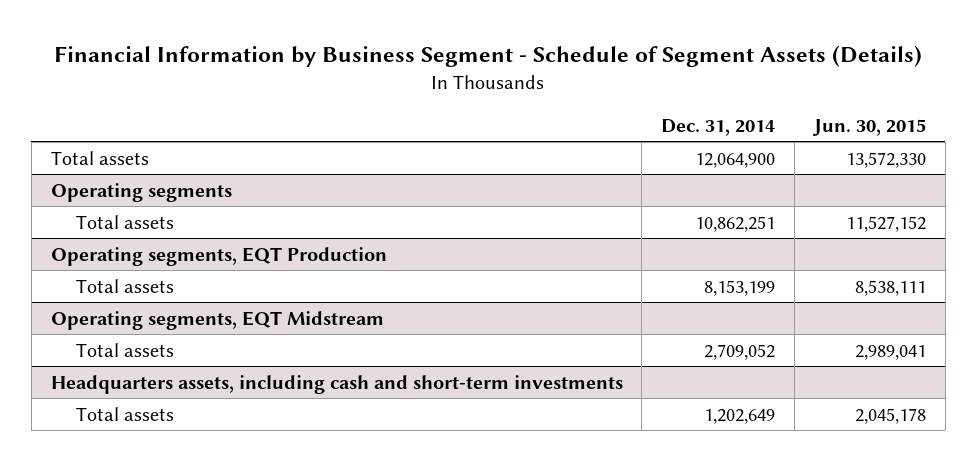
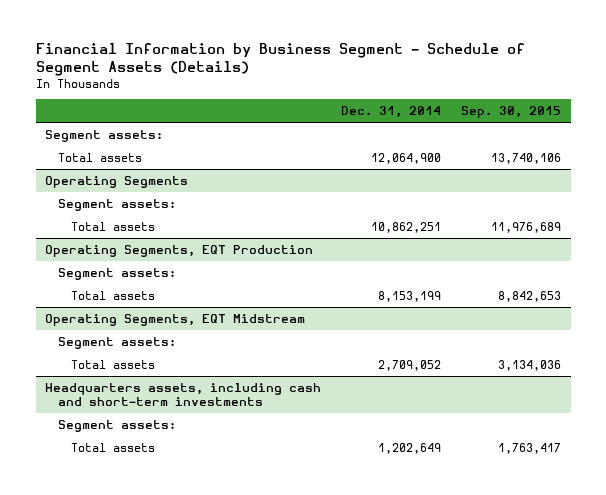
- | Dec. 31, 2014 | Jun. 30, 2015
+ | Dec. 31, 2014 | Sep. 30, 2015
+ Segment assets:
- Operating segments
+ Operating Segments
+ Segment assets:
- Operating segments, EQT Production
+ Operating Segments, EQT Production
+ Segment assets:
- Operating segments, EQT Midstream
+ Operating Segments, EQT Midstream
+ Segment assets:
@ Headquarters assets, including cash and short-term investments
+ Segment assets:

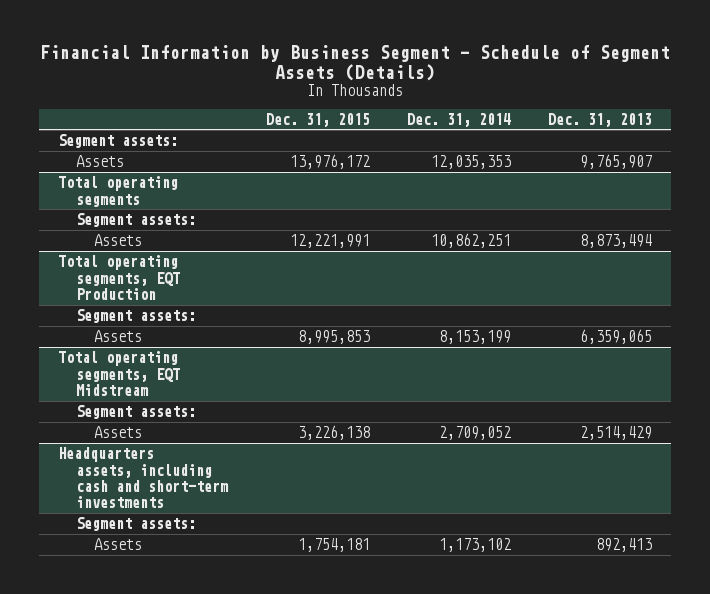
- | Dec. 31, 2014 | Sep. 30, 2015
+ | Dec. 31, 2015 | Dec. 31, 2014 | Dec. 31, 2013
- Total assets | 12,064,900 | 13,740,106
- Operating Segments
+ Assets | 13,976,172 | 12,035,353 | 9,765,907
+ Total operating segments
- Total assets | 10,862,251 | 11,976,689
- Operating Segments, EQT Production
+ Assets | 12,221,991 | 10,862,251 | 8,873,494
+ Total operating segments, EQT Production
- Total assets | 8,153,199 | 8,842,653
- Operating Segments, EQT Midstream
+ Assets | 8,995,853 | 8,153,199 | 6,359,065
+ Total operating segments, EQT Midstream
- Total assets | 2,709,052 | 3,134,036
+ Assets | 3,226,138 | 2,709,052 | 2,514,429
@ Headquarters assets, including cash and short-term investments
- Total assets | 1,202,649 | 1,763,417
+ Assets | 1,754,181 | 1,173,102 | 892,413

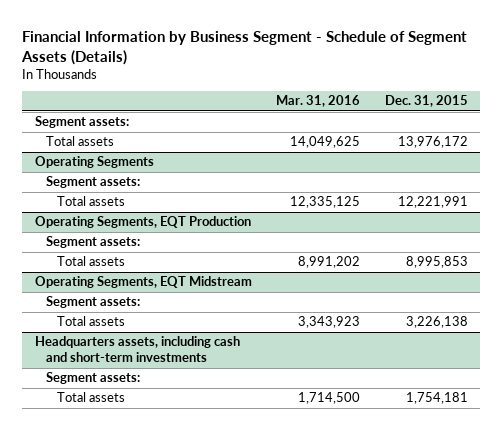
- | Dec. 31, 2015 | Dec. 31, 2014 | Dec. 31, 2013
+ | Mar. 31, 2016 | Dec. 31, 2015
- Assets | 13,976,172 | 12,035,353 | 9,765,907
- Total operating segments
+ Total assets | 14,049,625 | 13,976,172
+ Operating Segments
- Assets | 12,221,991 | 10,862,251 | 8,873,494
- Total operating segments, EQT Production
+ Total assets | 12,335,125 | 12,221,991
+ Operating Segments, EQT Production
- Assets | 8,995,853 | 8,153,199 | 6,359,065
- Total operating segments, EQT Midstream
+ Total assets | 8,991,202 | 8,995,853
+ Operating Segments, EQT Midstream
- Assets | 3,226,138 | 2,709,052 | 2,514,429
+ Total assets | 3,343,923 | 3,226,138
@ Headquarters assets, including cash and short-term investments
- Assets | 1,754,181 | 1,173,102 | 892,413
+ Total assets | 1,714,500 | 1,754,181

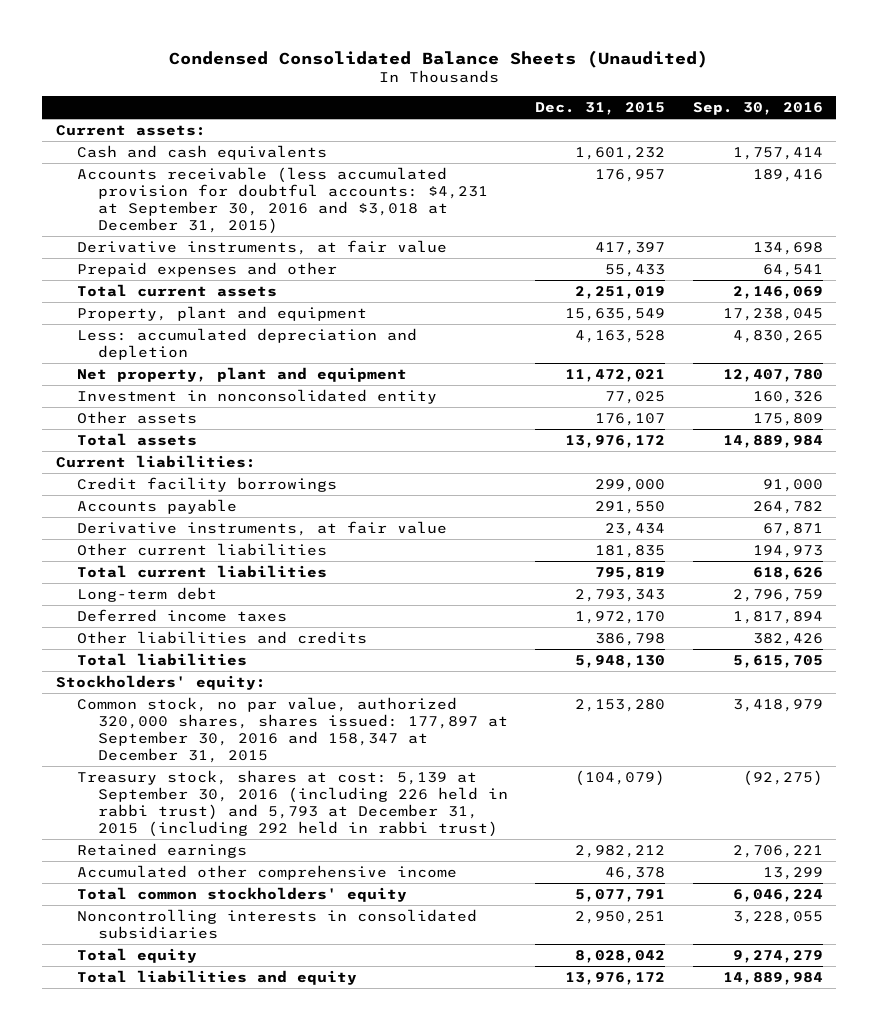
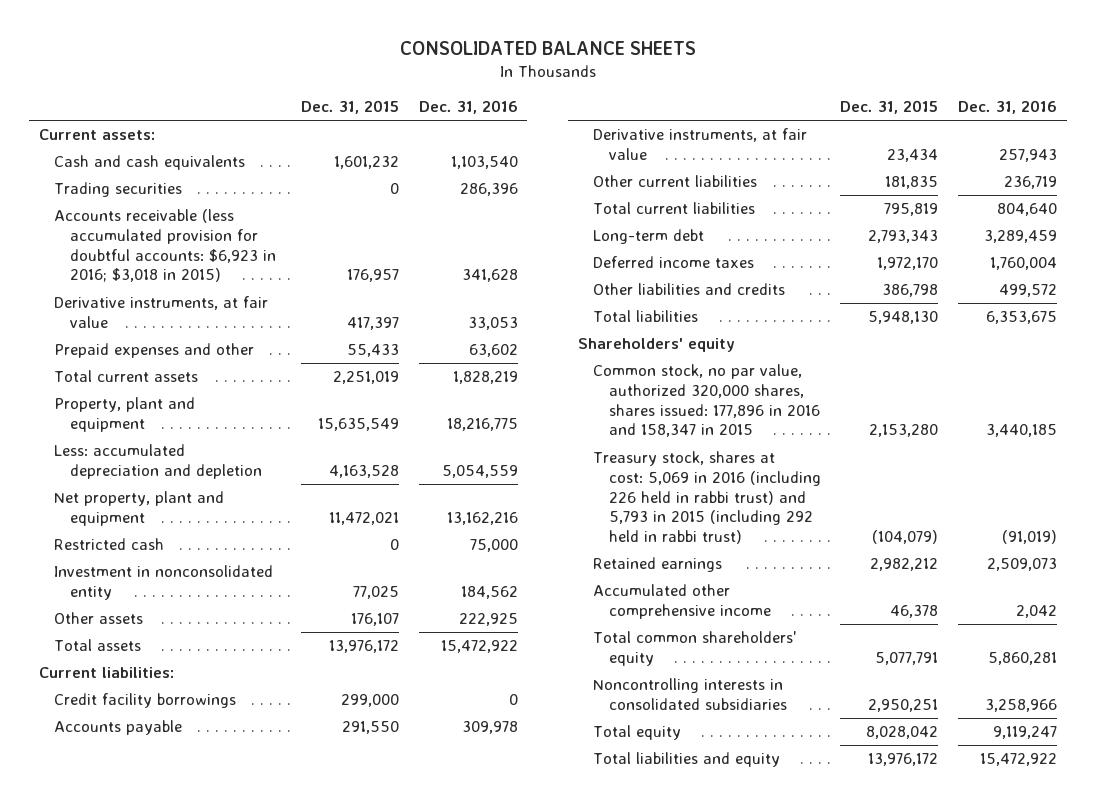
- Condensed Consolidated Balance Sheets (Unaudited)
+ CONSOLIDATED BALANCE SHEETS
- | Dec. 31, 2015 | Sep. 30, 2016
+ | Dec. 31, 2015 | Dec. 31, 2016
- Accounts receivable (less accumulated provision for doubtful accounts: $4,231 at September 30, 2016 and $3,018 at December 31, 2015) | 176,957 | 189,416
+ Trading securities | 0 | 286,396
+ Accounts receivable (less accumulated provision for doubtful accounts: $6,923 in 2016; $3,018 in 2015) | 176,957 | 341,628
+ Restricted cash | 0 | 75,000
- Stockholders' equity:
- Common stock, no par value, authorized 320,000 shares, shares issued: 177,897 at September 30, 2016 and 158,347 at December 31, 2015 | 2,153,280 | 3,418,979
- Treasury stock, shares at cost: 5,139 at September 30, 2016 (including 226 held in rabbi trust) and 5,793 at December 31, 2015 (including 292 held in rabbi trust) | (104,079) | (92,275)
+ Shareholders' equity
+ Common stock, no par value, authorized 320,000 shares, shares issued: 177,896 in 2016 and 158,347 in 2015 | 2,153,280 | 3,440,185
+ Treasury stock, shares at cost: 5,069 in 2016 (including 226 held in rabbi trust) and 5,793 in 2015 (including 292 held in rabbi trust) | (104,079) | (91,019)
- Total common stockholders' equity | 5,077,791 | 6,046,224
+ Total common shareholders' equity | 5,077,791 | 5,860,281

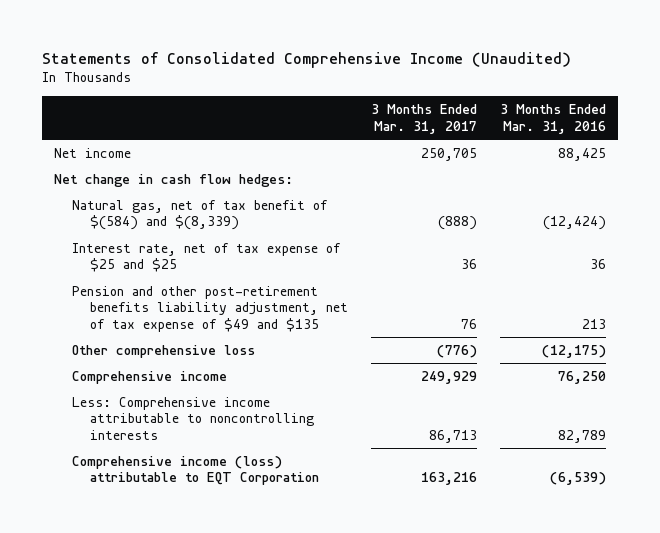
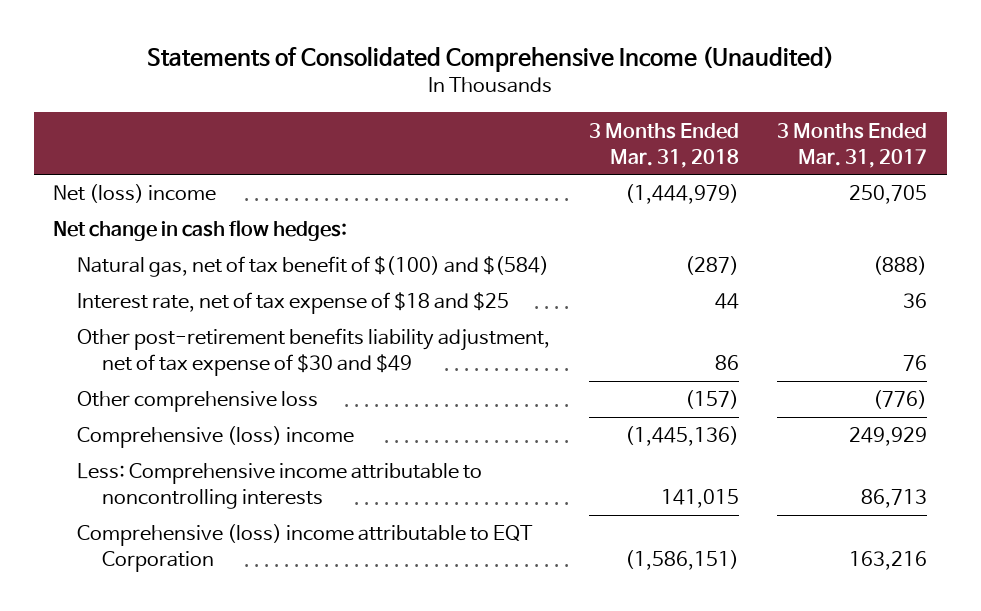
- | 3 Months Ended Mar. 31, 2017 | 3 Months Ended Mar. 31, 2016
+ | 3 Months Ended Mar. 31, 2018 | 3 Months Ended Mar. 31, 2017
- Net income | 250,705 | 88,425
+ Net (loss) income | (1,444,979) | 250,705
- Natural gas, net of tax benefit of $(584) and $(8,339) | (888) | (12,424)
- Interest rate, net of tax expense of $25 and $25 | 36 | 36
- Pension and other post-retirement benefits liability adjustment, net of tax expense of $49 and $135 | 76 | 213
+ Natural gas, net of tax benefit of $(100) and $(584) | (287) | (888)
+ Interest rate, net of tax expense of $18 and $25 | 44 | 36
+ Other post-retirement benefits liability adjustment, net of tax expense of $30 and $49 | 86 | 76
- Comprehensive income | 249,929 | 76,250
+ Comprehensive (loss) income | (1,445,136) | 249,929
- Comprehensive income (loss) attributable to EQT Corporation | 163,216 | (6,539)
+ Comprehensive (loss) income attributable to EQT Corporation | (1,586,151) | 163,216

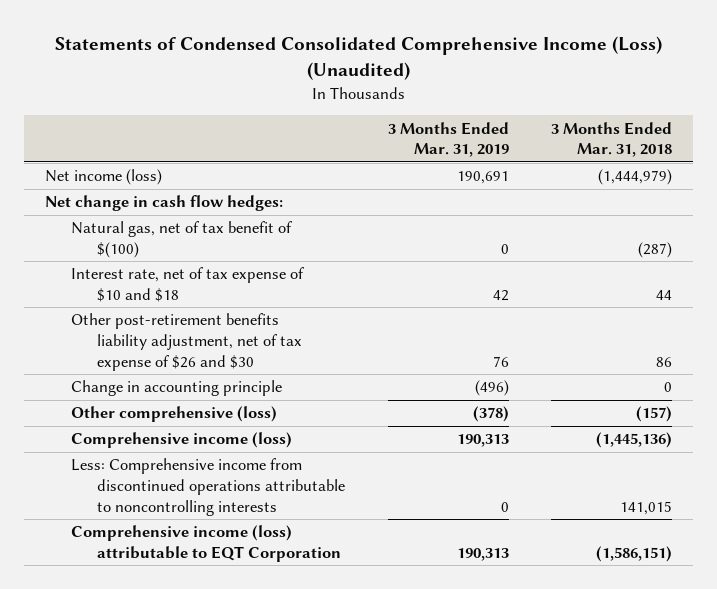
- Statements of Consolidated Comprehensive Income (Unaudited)
+ Statements of Condensed Consolidated Comprehensive Income (Loss) (Unaudited)
- | 3 Months Ended Mar. 31, 2018 | 3 Months Ended Mar. 31, 2017
+ | 3 Months Ended Mar. 31, 2019 | 3 Months Ended Mar. 31, 2018
- Net (loss) income | (1,444,979) | 250,705
+ Net income (loss) | 190,691 | (1,444,979)
- Natural gas, net of tax benefit of $(100) and $(584) | (287) | (888)
- Interest rate, net of tax expense of $18 and $25 | 44 | 36
- Other post-retirement benefits liability adjustment, net of tax expense of $30 and $49 | 86 | 76
- Other comprehensive loss | (157) | (776)
- Comprehensive (loss) income | (1,445,136) | 249,929
- Less: Comprehensive income attributable to noncontrolling interests | 141,015 | 86,713
- Comprehensive (loss) income attributable to EQT Corporation | (1,586,151) | 163,216
+ Natural gas, net of tax benefit of $(100) | 0 | (287)
+ Interest rate, net of tax expense of $10 and $18 | 42 | 44
+ Other post-retirement benefits liability adjustment, net of tax expense of $26 and $30 | 76 | 86
+ Change in accounting principle | (496) | 0
+ Other comprehensive (loss) | (378) | (157)
+ Comprehensive income (loss) | 190,313 | (1,445,136)
+ Less: Comprehensive income from discontinued operations attributable to noncontrolling interests | 0 | 141,015
+ Comprehensive income (loss) attributable to EQT Corporation | 190,313 | (1,586,151)

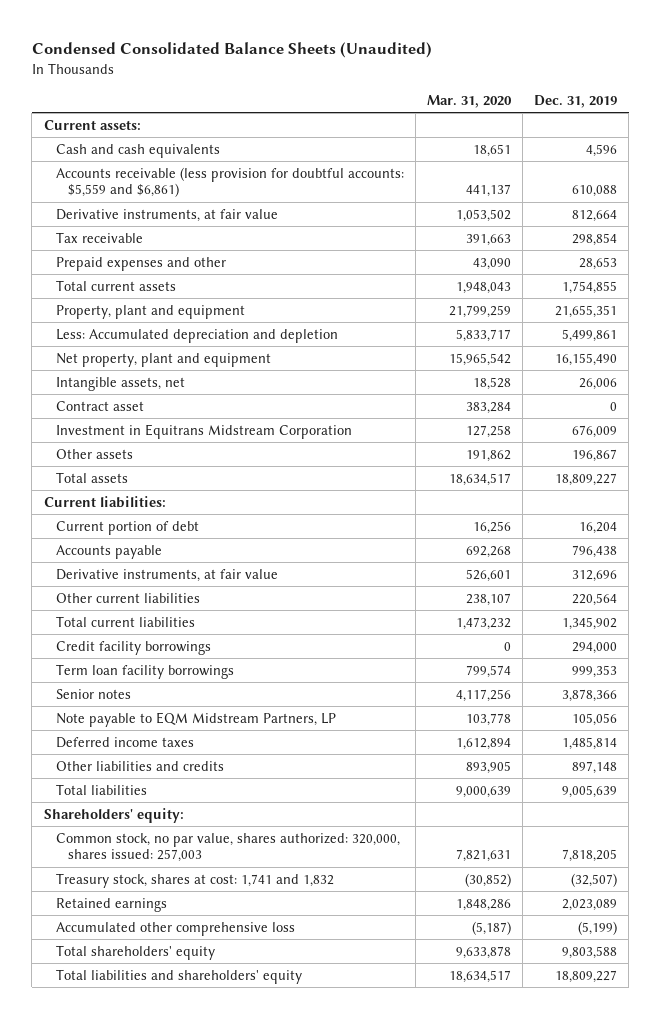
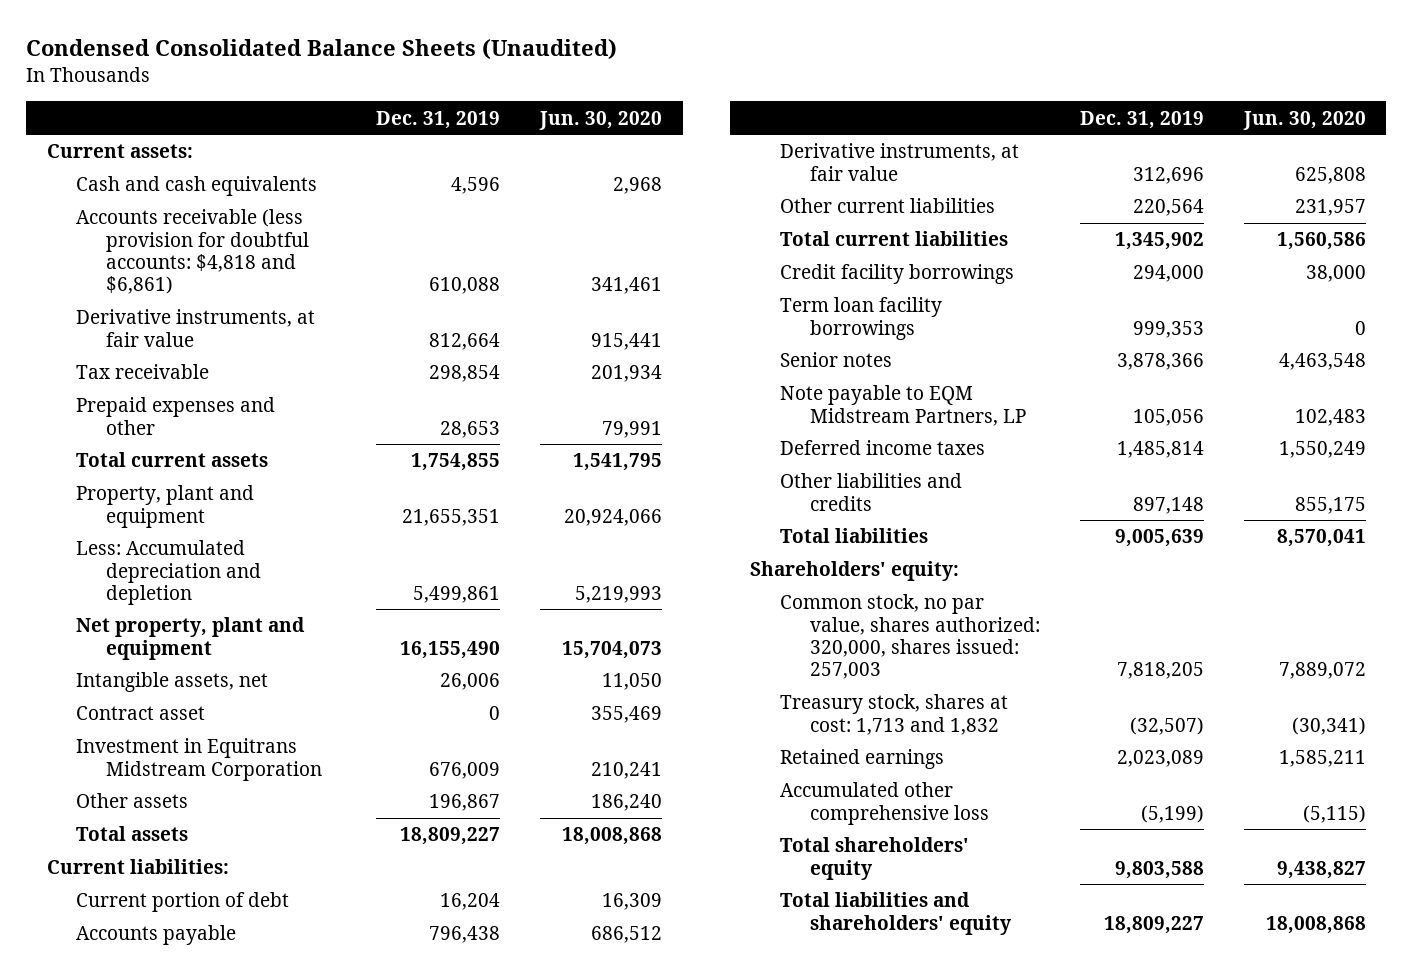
- | Mar. 31, 2020 | Dec. 31, 2019
+ | Dec. 31, 2019 | Jun. 30, 2020
- Accounts receivable (less provision for doubtful accounts: $5,559 and $6,861) | 441,137 | 610,088
+ Accounts receivable (less provision for doubtful accounts: $4,818 and $6,861) | 610,088 | 341,461
- Treasury stock, shares at cost: 1,741 and 1,832 | (30,852) | (32,507)
+ Treasury stock, shares at cost: 1,713 and 1,832 | (32,507) | (30,341)

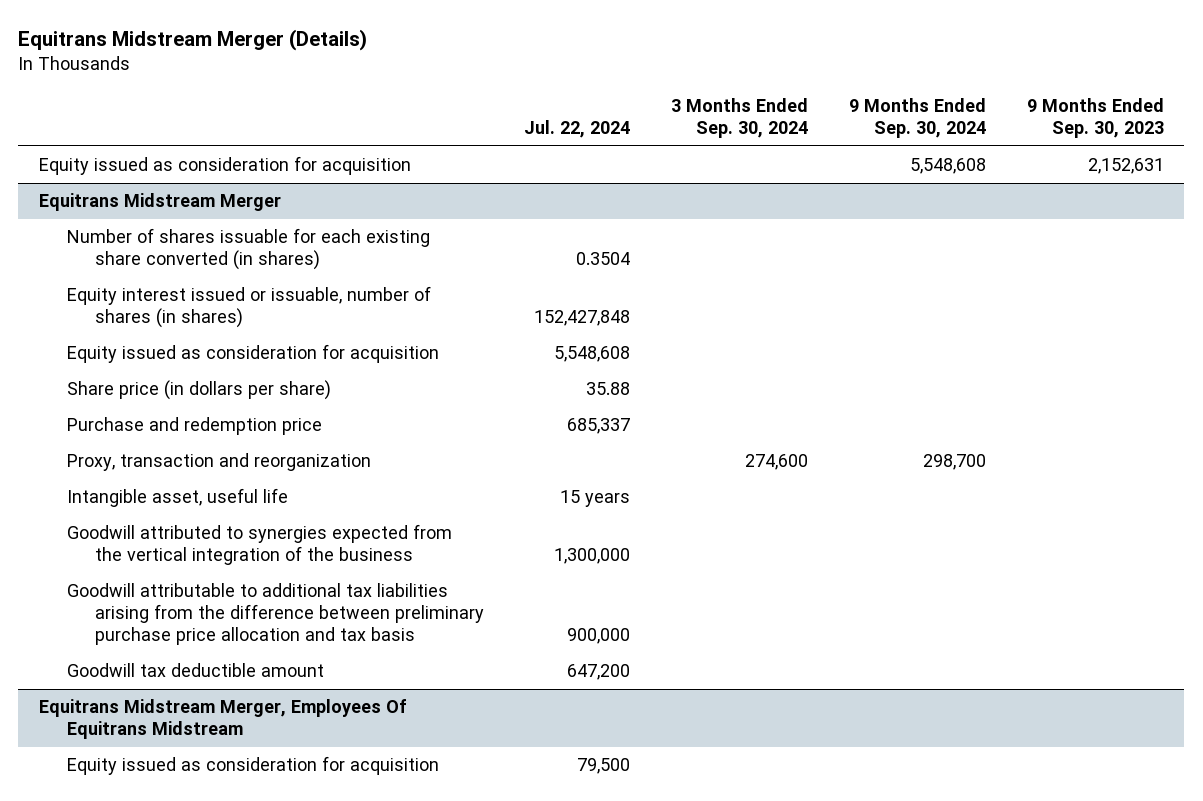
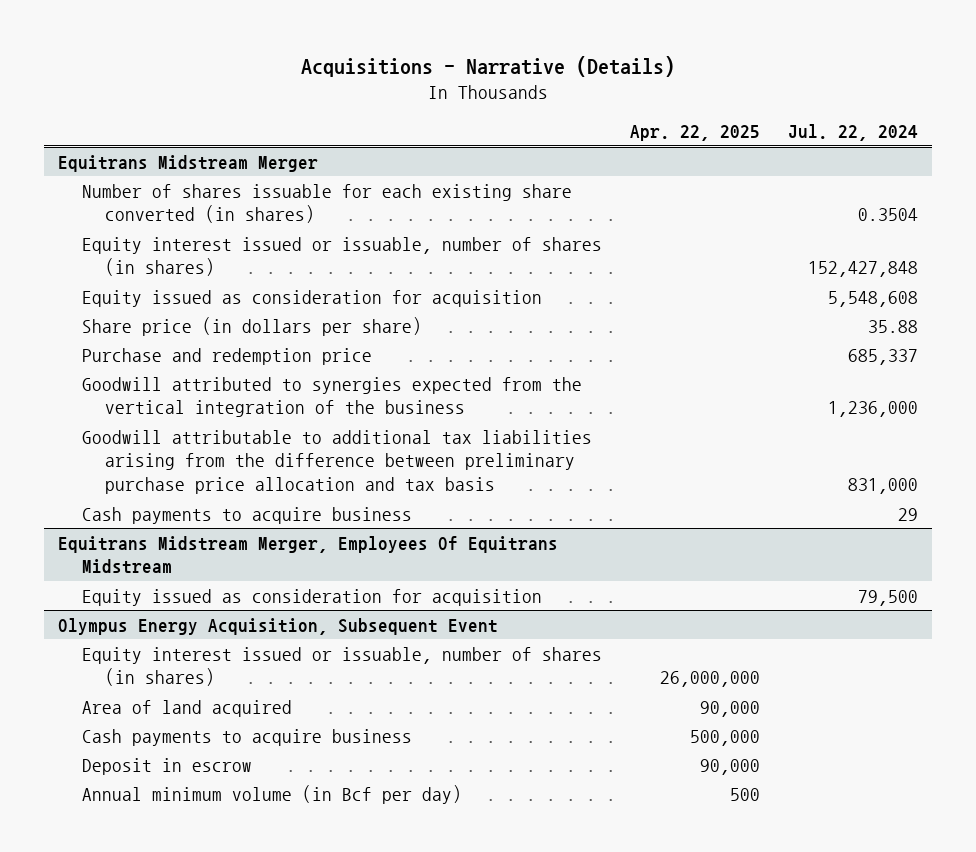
- Equitrans Midstream Merger (Details)
+ Acquisitions - Narrative (Details)
- | Jul. 22, 2024 | 3 Months Ended Sep. 30, 2024 | 9 Months Ended Sep. 30, 2024 | 9 Months Ended Sep. 30, 2023
+ | Apr. 22, 2025 | Jul. 22, 2024
- Equity issued as consideration for acquisition | | | 5,548,608 | 2,152,631
@ Equitrans Midstream Merger
- Proxy, transaction and reorganization | | 274,600 | 298,700 |
- Intangible asset, useful life | 15 years | | |
- Goodwill attributed to synergies expected from the vertical integration of the business | 1,300,000 | | |
- Goodwill attributable to additional tax liabilities arising from the difference between preliminary purchase price allocation and tax basis | 900,000 | | |
- Goodwill tax deductible amount | 647,200 | | |
+ Goodwill attributed to synergies expected from the vertical integration of the business | | 1,236,000
+ Goodwill attributable to additional tax liabilities arising from the difference between preliminary purchase price allocation and tax basis | | 831,000
+ Cash payments to acquire business | | 29
+ Olympus Energy Acquisition, Subsequent Event
+ Equity interest issued or issuable, number of shares (in shares) | 26,000,000 |
+ Area of land acquired | 90,000 |
+ Cash payments to acquire business | 500,000 |
+ Deposit in escrow | 90,000 |
+ Annual minimum volume (in Bcf per day) | 500 |

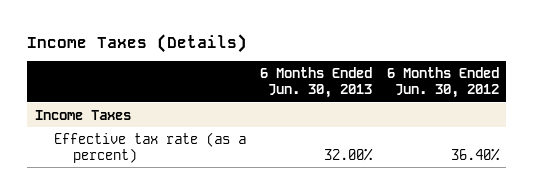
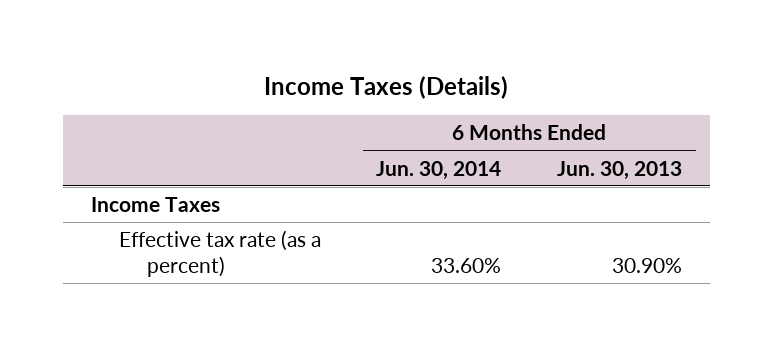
- | 6 Months Ended Jun. 30, 2013 | 6 Months Ended Jun. 30, 2012
+ | 6 Months Ended Jun. 30, 2014 | 6 Months Ended Jun. 30, 2013
- Effective tax rate (as a percent) | 32.00% | 36.40%
+ Effective tax rate (as a percent) | 33.60% | 30.90%

